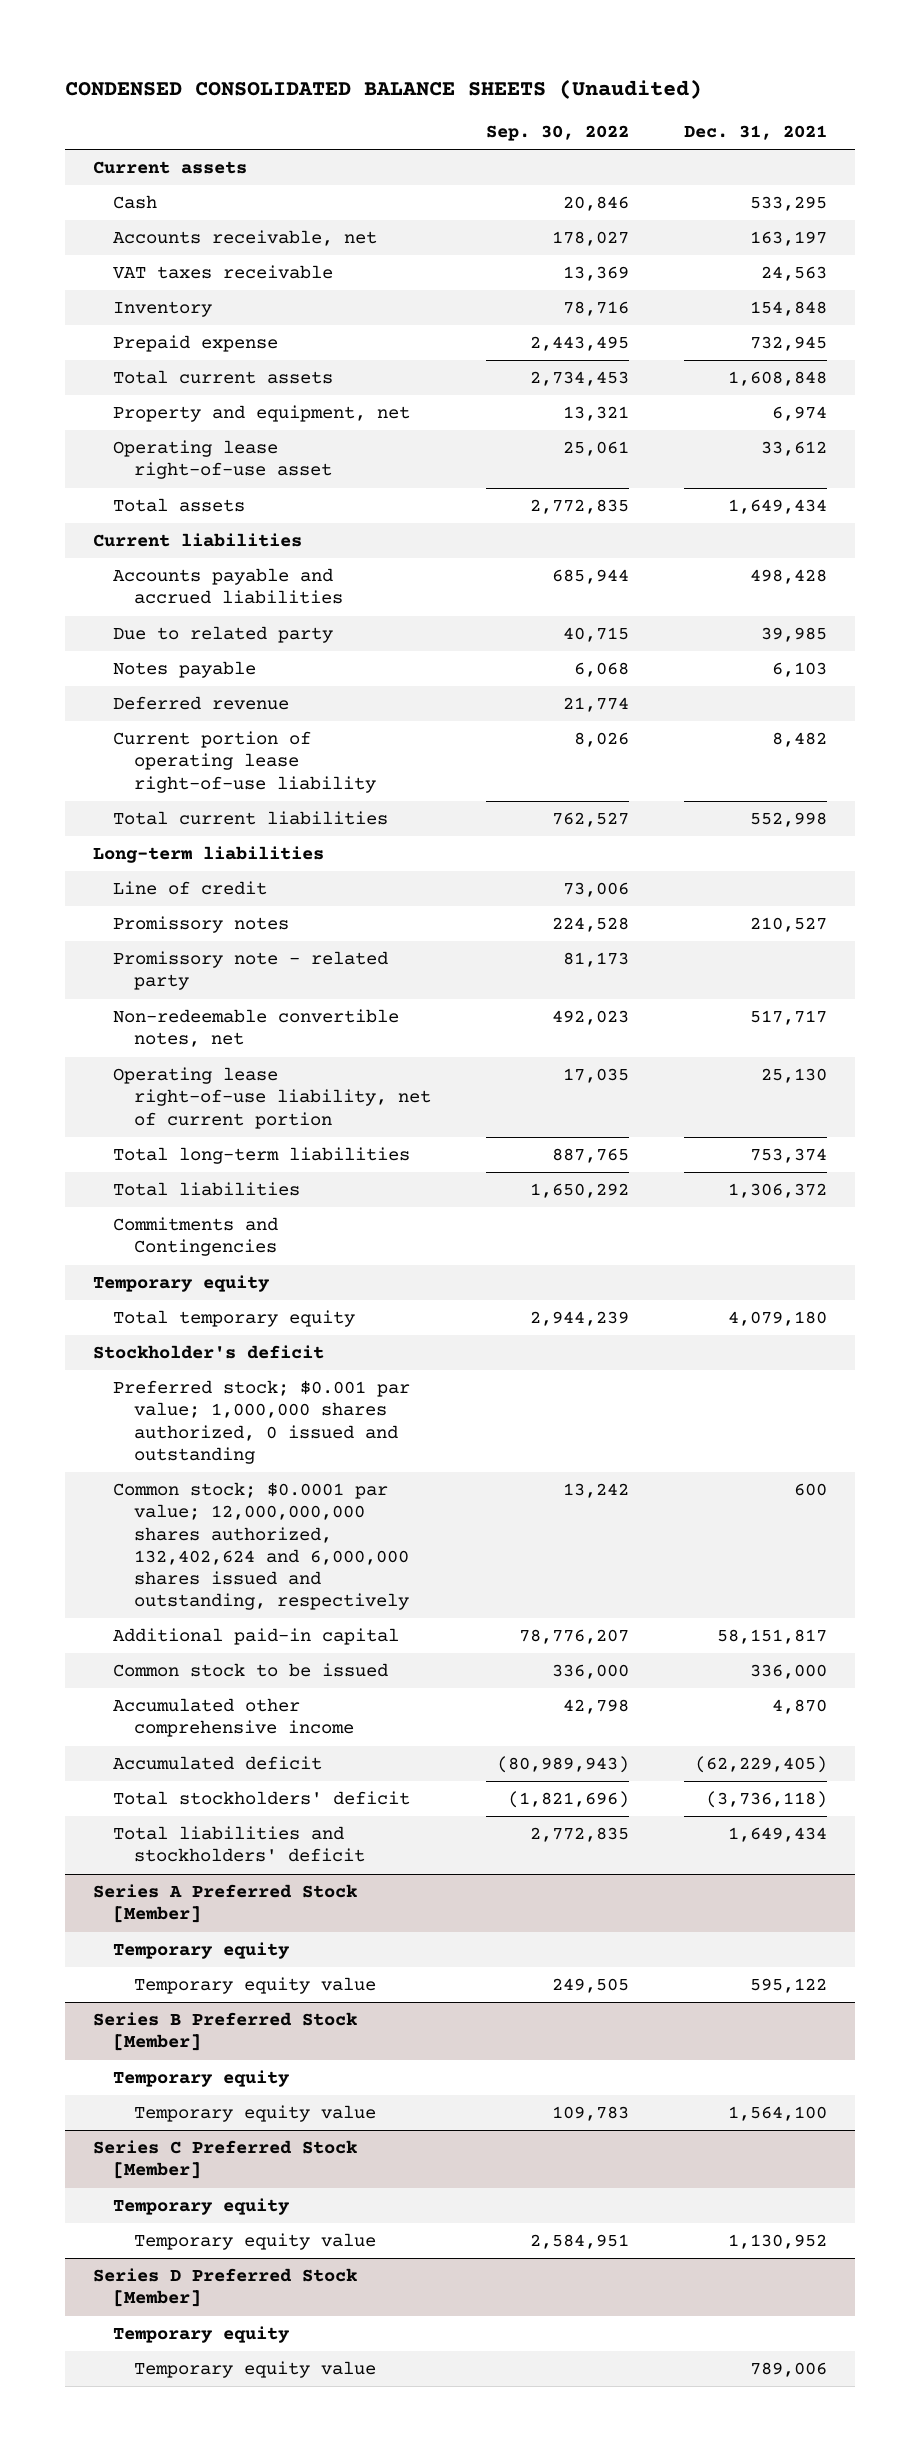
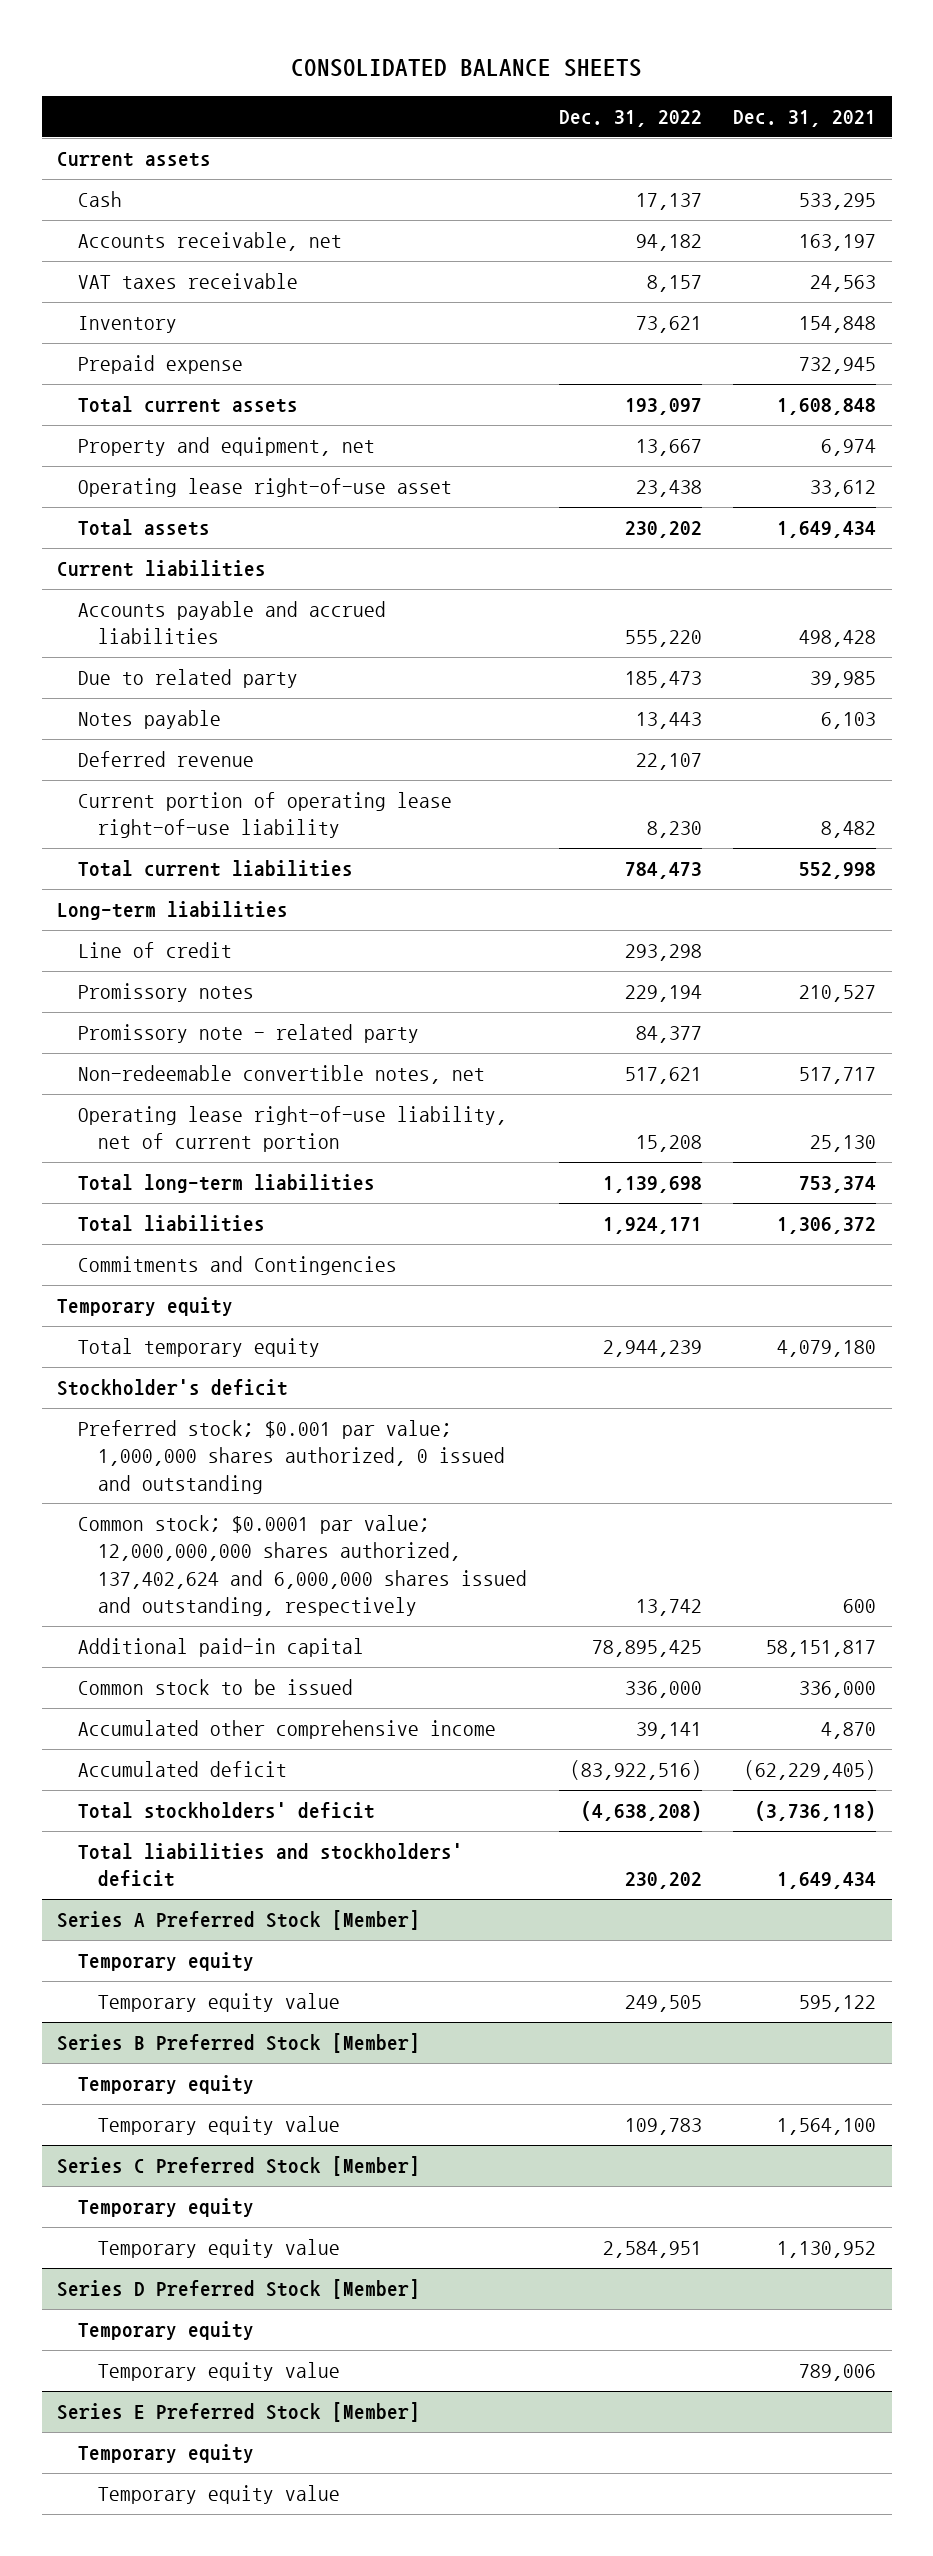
- CONDENSED CONSOLIDATED BALANCE SHEETS (Unaudited)
+ CONSOLIDATED BALANCE SHEETS
- | Sep. 30, 2022 | Dec. 31, 2021
+ | Dec. 31, 2022 | Dec. 31, 2021
- Common stock; $0.0001 par value; 12,000,000,000 shares authorized, 132,402,624 and 6,000,000 shares issued and outstanding, respectively | 13,242 | 600
+ Common stock; $0.0001 par value; 12,000,000,000 shares authorized, 137,402,624 and 6,000,000 shares issued and outstanding, respectively | 13,742 | 600
+ Series E Preferred Stock [Member]
+ Temporary equity
+ Temporary equity value

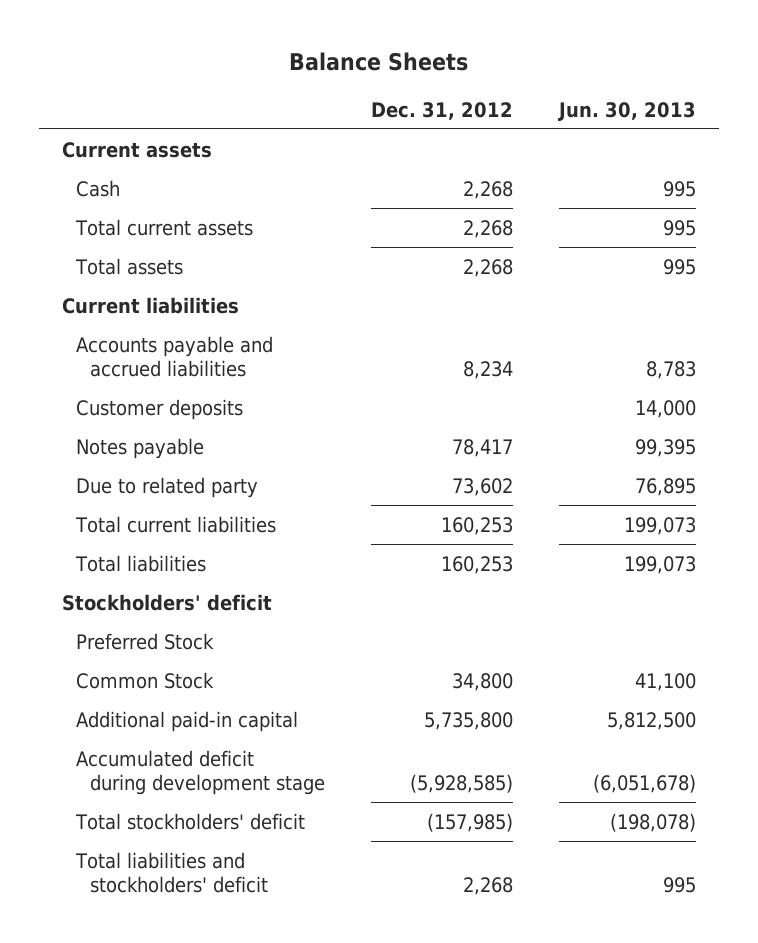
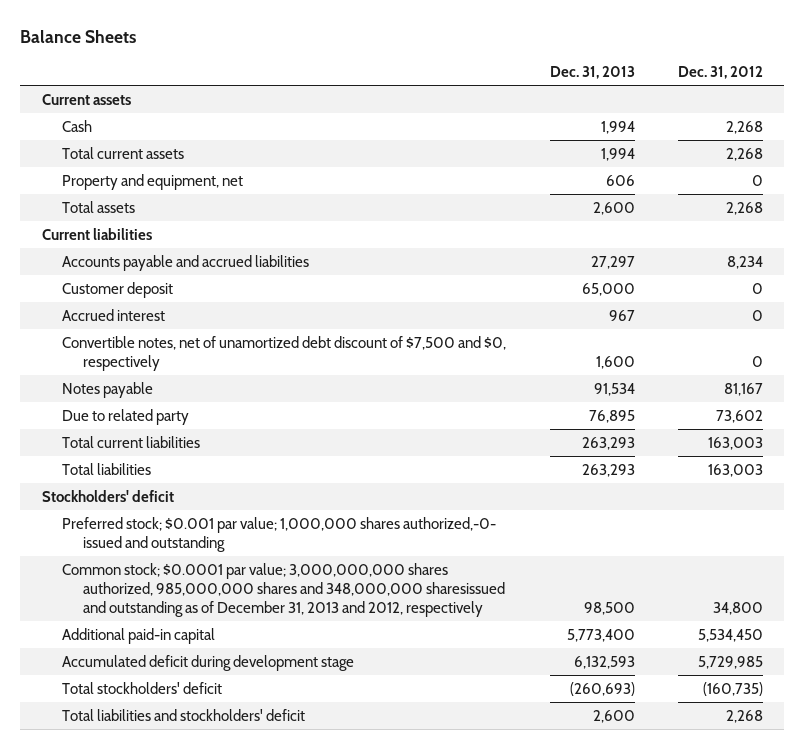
- | Dec. 31, 2012 | Jun. 30, 2013
+ | Dec. 31, 2013 | Dec. 31, 2012
+ Property and equipment, net | 606 | 0
- Customer deposits | | 14,000
- Notes payable | 78,417 | 99,395
+ Customer deposit | 65,000 | 0
+ Accrued interest | 967 | 0
+ Convertible notes, net of unamortized debt discount of $7,500 and $0, respectively | 1,600 | 0
+ Notes payable | 91,534 | 81,167
- Total current liabilities | 160,253 | 199,073
- Total liabilities | 160,253 | 199,073
+ Total current liabilities | 263,293 | 163,003
+ Total liabilities | 263,293 | 163,003
- Preferred Stock
- Common Stock | 34,800 | 41,100
- Additional paid-in capital | 5,735,800 | 5,812,500
- Accumulated deficit during development stage | (5,928,585) | (6,051,678)
- Total stockholders' deficit | (157,985) | (198,078)
+ Preferred stock; $0.001 par value; 1,000,000 shares authorized,-0- issued and outstanding
+ Common stock; $0.0001 par value; 3,000,000,000 shares authorized, 985,000,000 shares and 348,000,000 sharesissued and outstanding as of December 31, 2013 and 2012, respectively | 98,500 | 34,800
+ Additional paid-in capital | 5,773,400 | 5,534,450
+ Accumulated deficit during development stage | 6,132,593 | 5,729,985
+ Total stockholders' deficit | (260,693) | (160,735)

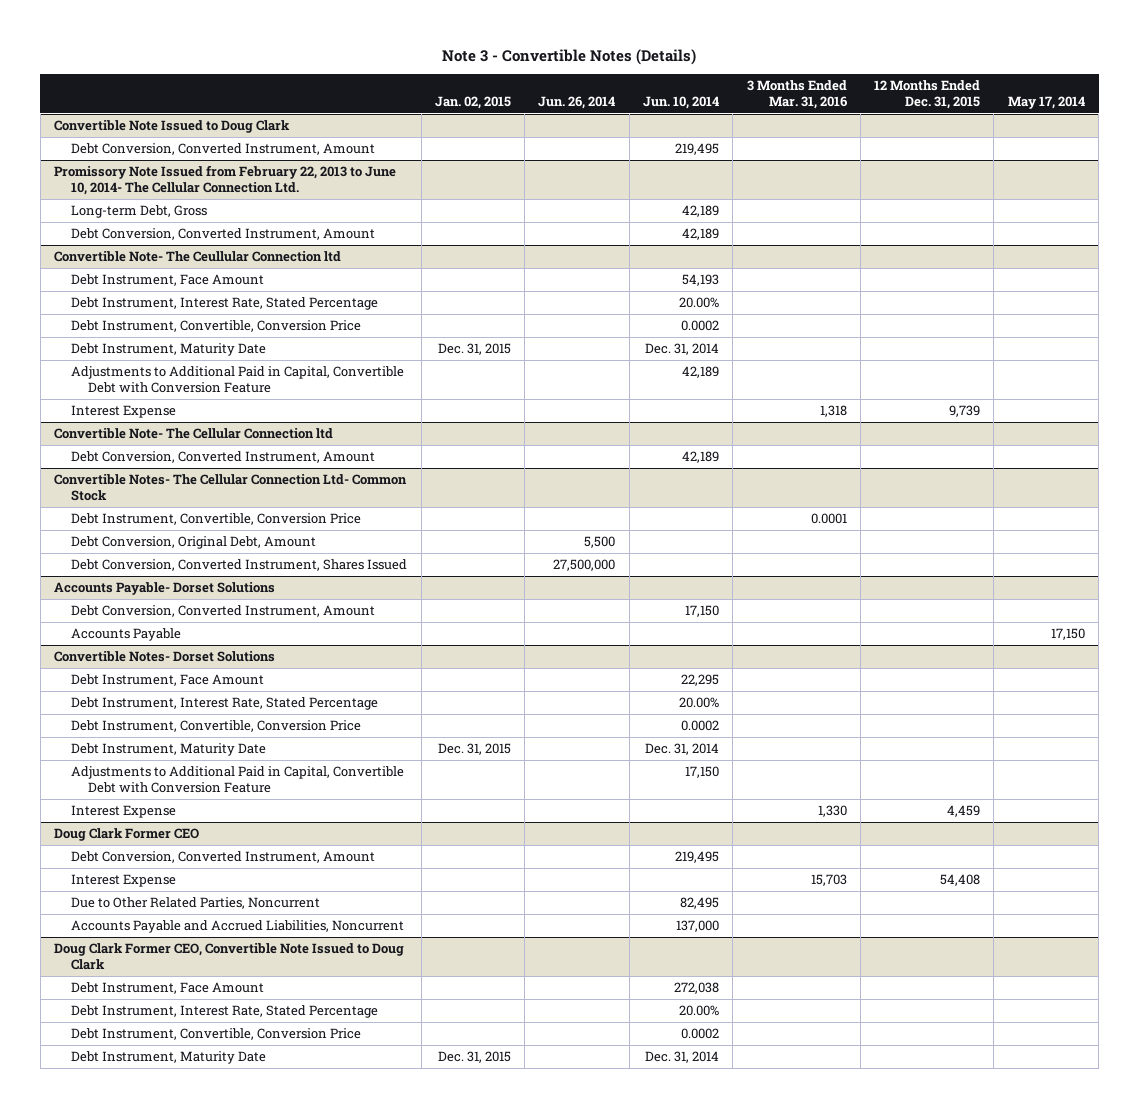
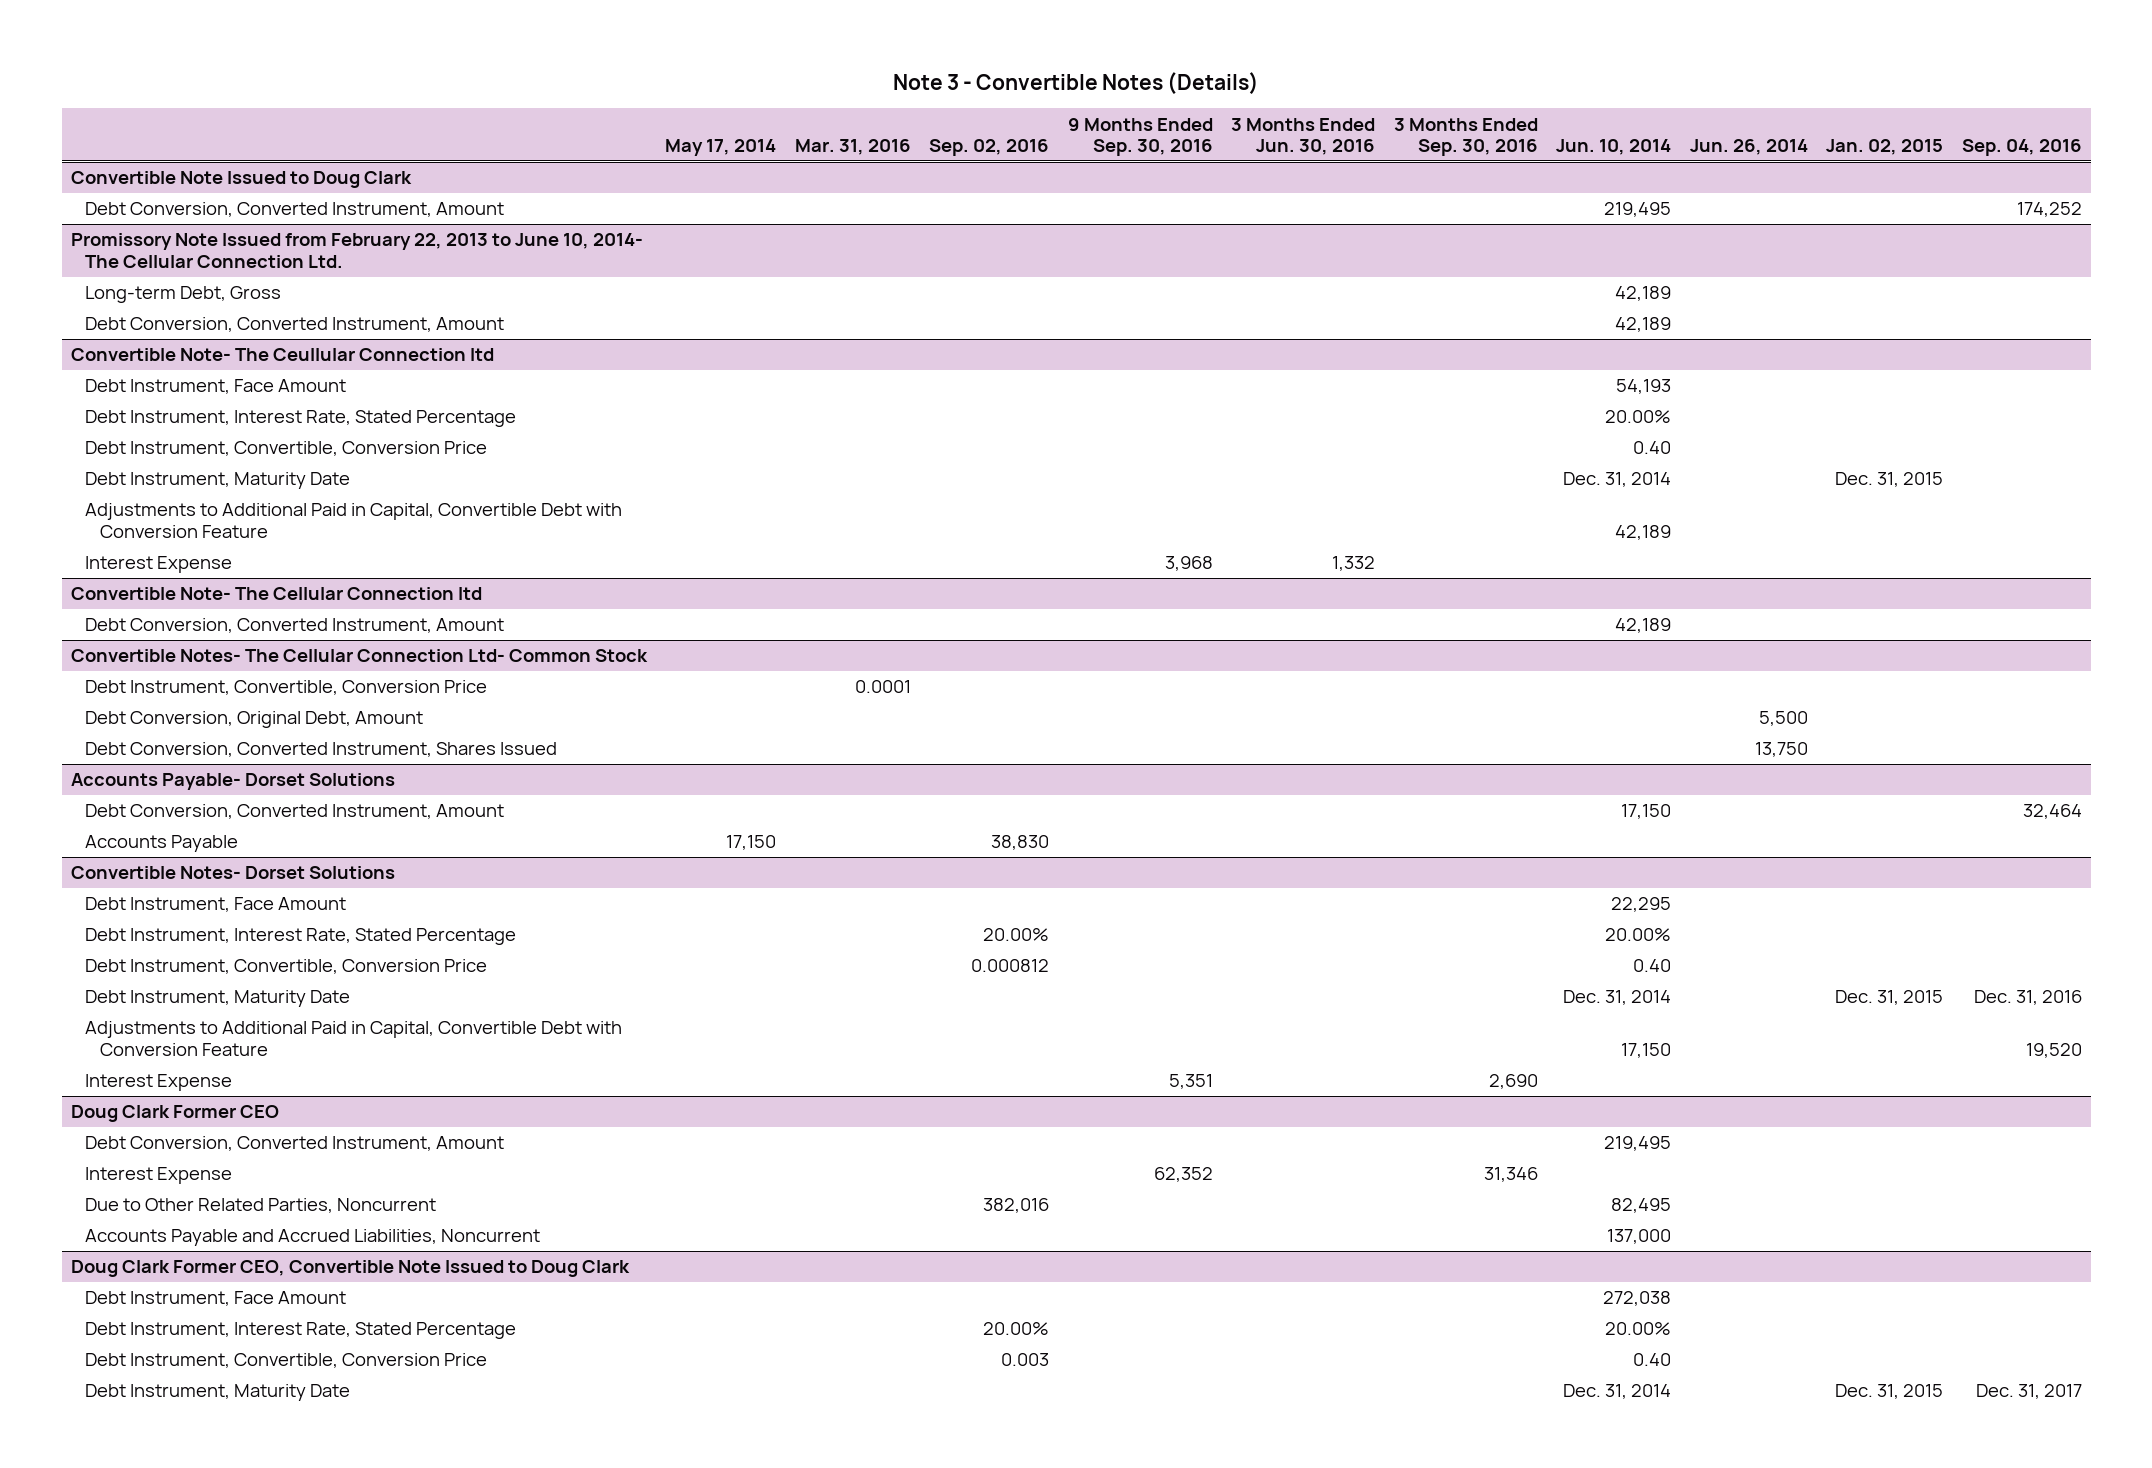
- | Jan. 02, 2015 | Jun. 26, 2014 | Jun. 10, 2014 | 3 Months Ended Mar. 31, 2016 | 12 Months Ended Dec. 31, 2015 | May 17, 2014
+ | May 17, 2014 | Mar. 31, 2016 | Sep. 02, 2016 | 9 Months Ended Sep. 30, 2016 | 3 Months Ended Jun. 30, 2016 | 3 Months Ended Sep. 30, 2016 | Jun. 10, 2014 | Jun. 26, 2014 | Jan. 02, 2015 | Sep. 04, 2016
@ Convertible Note- The Ceullular Connection ltd
- Debt Instrument, Convertible, Conversion Price | | | 0.0002 | | |
+ Debt Instrument, Convertible, Conversion Price | | | | | | | 0.40 | | |
@ Convertible Notes- The Cellular Connection Ltd- Common Stock
- Debt Conversion, Converted Instrument, Shares Issued | | 27,500,000 | | | |
+ Debt Conversion, Converted Instrument, Shares Issued | | | | | | | | 13,750 | |
@ Convertible Notes- Dorset Solutions
- Debt Instrument, Convertible, Conversion Price | | | 0.0002 | | |
+ Debt Instrument, Convertible, Conversion Price | | | 0.000812 | | | | 0.40 | | |
@ Doug Clark Former CEO, Convertible Note Issued to Doug Clark
- Debt Instrument, Convertible, Conversion Price | | | 0.0002 | | |
+ Debt Instrument, Convertible, Conversion Price | | | 0.003 | | | | 0.40 | | |

